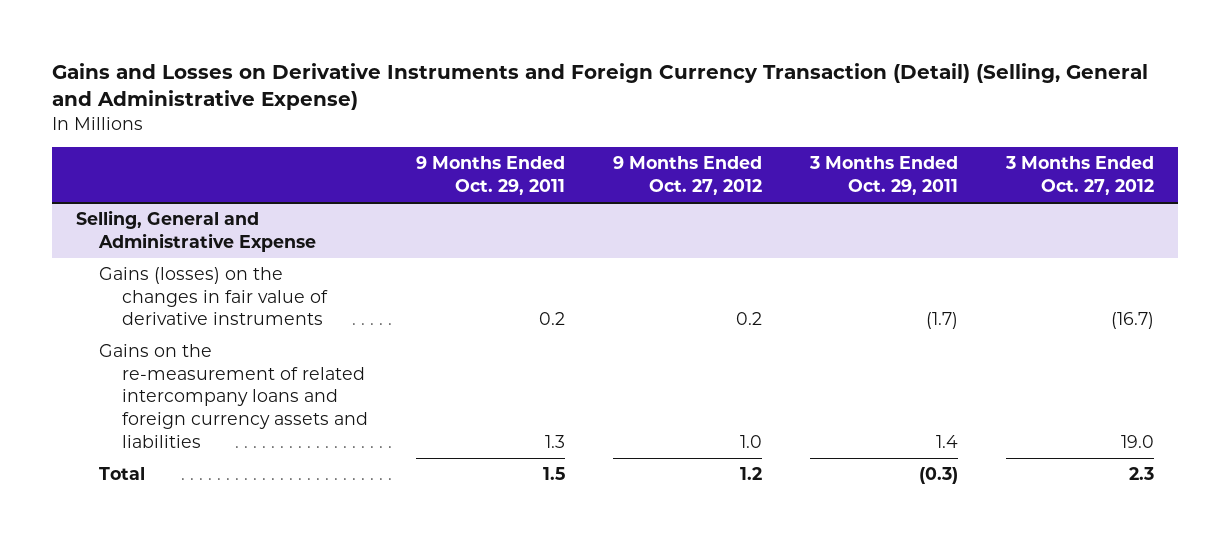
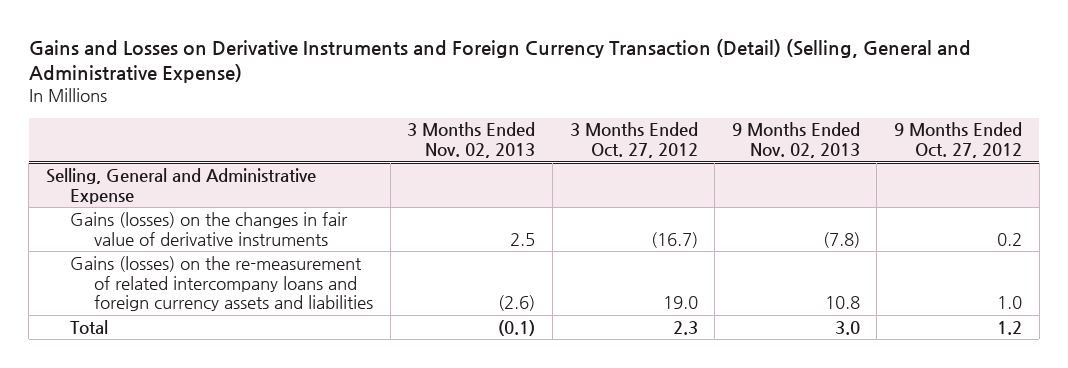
- | 9 Months Ended Oct. 29, 2011 | 9 Months Ended Oct. 27, 2012 | 3 Months Ended Oct. 29, 2011 | 3 Months Ended Oct. 27, 2012
+ | 3 Months Ended Nov. 02, 2013 | 3 Months Ended Oct. 27, 2012 | 9 Months Ended Nov. 02, 2013 | 9 Months Ended Oct. 27, 2012
@ Selling, General and Administrative Expense
- Gains on the re-measurement of related intercompany loans and foreign currency assets and liabilities | 1.3 | 1.0 | 1.4 | 19.0
+ Gains (losses) on the re-measurement of related intercompany loans and foreign currency assets and liabilities | (2.6) | 19.0 | 10.8 | 1.0

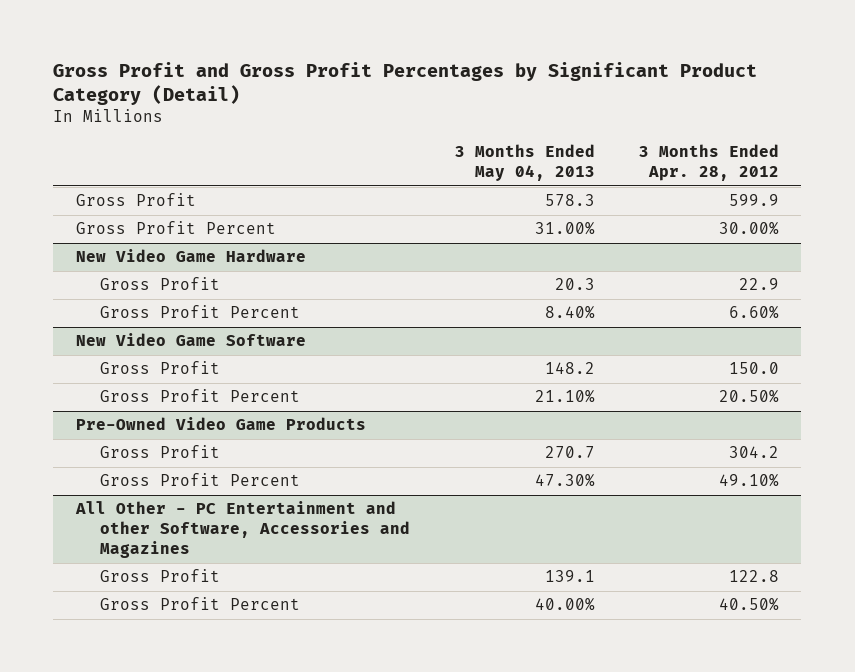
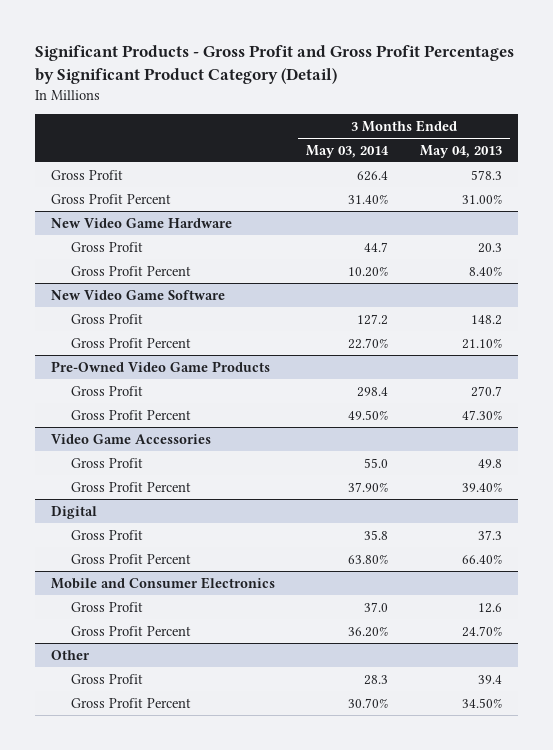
- Gross Profit and Gross Profit Percentages by Significant Product Category (Detail)
+ Significant Products - Gross Profit and Gross Profit Percentages by Significant Product Category (Detail)
- | 3 Months Ended May 04, 2013 | 3 Months Ended Apr. 28, 2012
+ | 3 Months Ended May 03, 2014 | 3 Months Ended May 04, 2013
- All Other - PC Entertainment and other Software, Accessories and Magazines
- Gross Profit | 139.1 | 122.8
- Gross Profit Percent | 40.00% | 40.50%
+ Video Game Accessories
+ Gross Profit | 55.0 | 49.8
+ Gross Profit Percent | 37.90% | 39.40%
+ Digital
+ Gross Profit | 35.8 | 37.3
+ Gross Profit Percent | 63.80% | 66.40%
+ Mobile and Consumer Electronics
+ Gross Profit | 37.0 | 12.6
+ Gross Profit Percent | 36.20% | 24.70%
+ Other
+ Gross Profit | 28.3 | 39.4
+ Gross Profit Percent | 30.70% | 34.50%

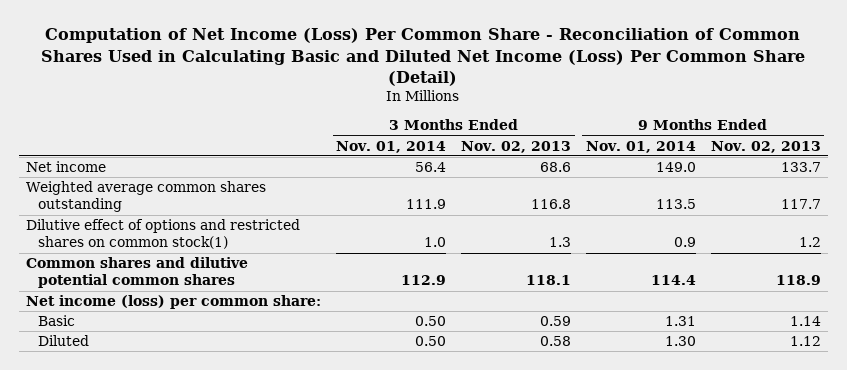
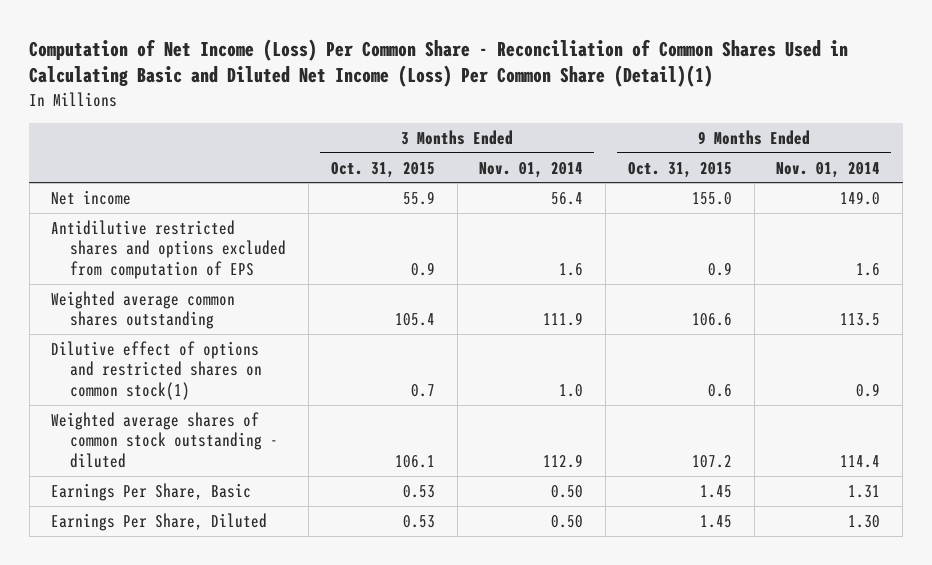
- Computation of Net Income (Loss) Per Common Share - Reconciliation of Common Shares Used in Calculating Basic and Diluted Net Income (Loss) Per Common Share (Detail)
+ Computation of Net Income (Loss) Per Common Share - Reconciliation of Common Shares Used in Calculating Basic and Diluted Net Income (Loss) Per Common Share (Detail)(1)
- | 3 Months Ended Nov. 01, 2014 | 3 Months Ended Nov. 02, 2013 | 9 Months Ended Nov. 01, 2014 | 9 Months Ended Nov. 02, 2013
+ | 3 Months Ended Oct. 31, 2015 | 3 Months Ended Nov. 01, 2014 | 9 Months Ended Oct. 31, 2015 | 9 Months Ended Nov. 01, 2014
+ Antidilutive restricted shares and options excluded from computation of EPS | 0.9 | 1.6 | 0.9 | 1.6
- Common shares and dilutive potential common shares | 112.9 | 118.1 | 114.4 | 118.9
- Net income (loss) per common share:
- Basic | 0.50 | 0.59 | 1.31 | 1.14
- Diluted | 0.50 | 0.58 | 1.30 | 1.12
+ Weighted average shares of common stock outstanding - diluted | 106.1 | 112.9 | 107.2 | 114.4
+ Earnings Per Share, Basic | 0.53 | 0.50 | 1.45 | 1.31
+ Earnings Per Share, Diluted | 0.53 | 0.50 | 1.45 | 1.30

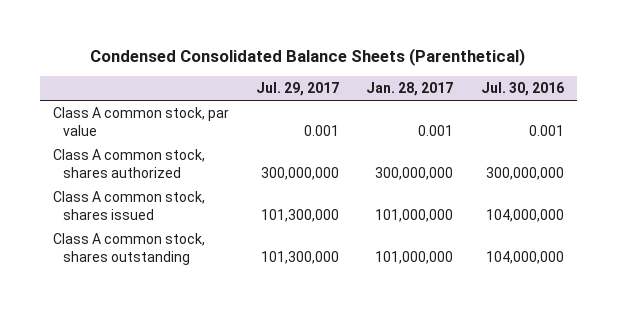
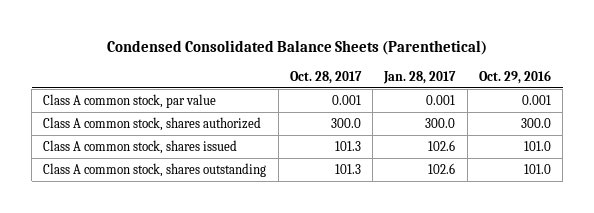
- | Jul. 29, 2017 | Jan. 28, 2017 | Jul. 30, 2016
+ | Oct. 28, 2017 | Jan. 28, 2017 | Oct. 29, 2016
- Class A common stock, shares authorized | 300,000,000 | 300,000,000 | 300,000,000
- Class A common stock, shares issued | 101,300,000 | 101,000,000 | 104,000,000
- Class A common stock, shares outstanding | 101,300,000 | 101,000,000 | 104,000,000
+ Class A common stock, shares authorized | 300.0 | 300.0 | 300.0
+ Class A common stock, shares issued | 101.3 | 102.6 | 101.0
+ Class A common stock, shares outstanding | 101.3 | 102.6 | 101.0

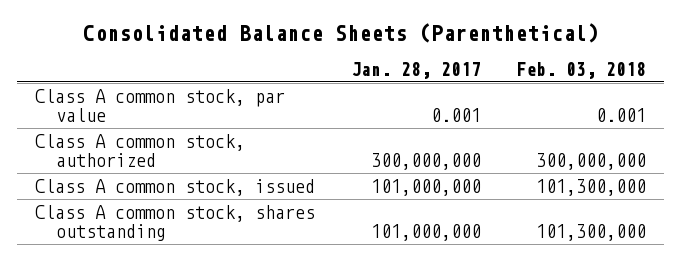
- Condensed Consolidated Balance Sheets (Parenthetical)
+ Consolidated Balance Sheets (Parenthetical)
- | Oct. 28, 2017 | Jan. 28, 2017 | Oct. 29, 2016
+ | Jan. 28, 2017 | Feb. 03, 2018
- Class A common stock, shares authorized | 300.0 | 300.0 | 300.0
- Class A common stock, shares issued | 101.3 | 102.6 | 101.0
- Class A common stock, shares outstanding | 101.3 | 102.6 | 101.0
+ Class A common stock, authorized | 300,000,000 | 300,000,000
+ Class A common stock, issued | 101,000,000 | 101,300,000
+ Class A common stock, shares outstanding | 101,000,000 | 101,300,000

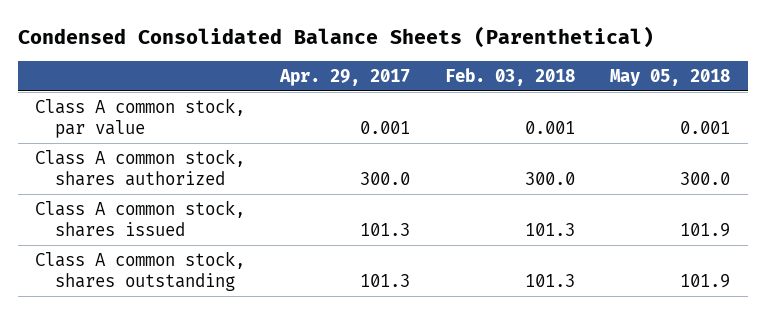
- Consolidated Balance Sheets (Parenthetical)
+ Condensed Consolidated Balance Sheets (Parenthetical)
- | Jan. 28, 2017 | Feb. 03, 2018
+ | Apr. 29, 2017 | Feb. 03, 2018 | May 05, 2018
- Class A common stock, authorized | 300,000,000 | 300,000,000
- Class A common stock, issued | 101,000,000 | 101,300,000
- Class A common stock, shares outstanding | 101,000,000 | 101,300,000
+ Class A common stock, shares authorized | 300.0 | 300.0 | 300.0
+ Class A common stock, shares issued | 101.3 | 101.3 | 101.9
+ Class A common stock, shares outstanding | 101.3 | 101.3 | 101.9

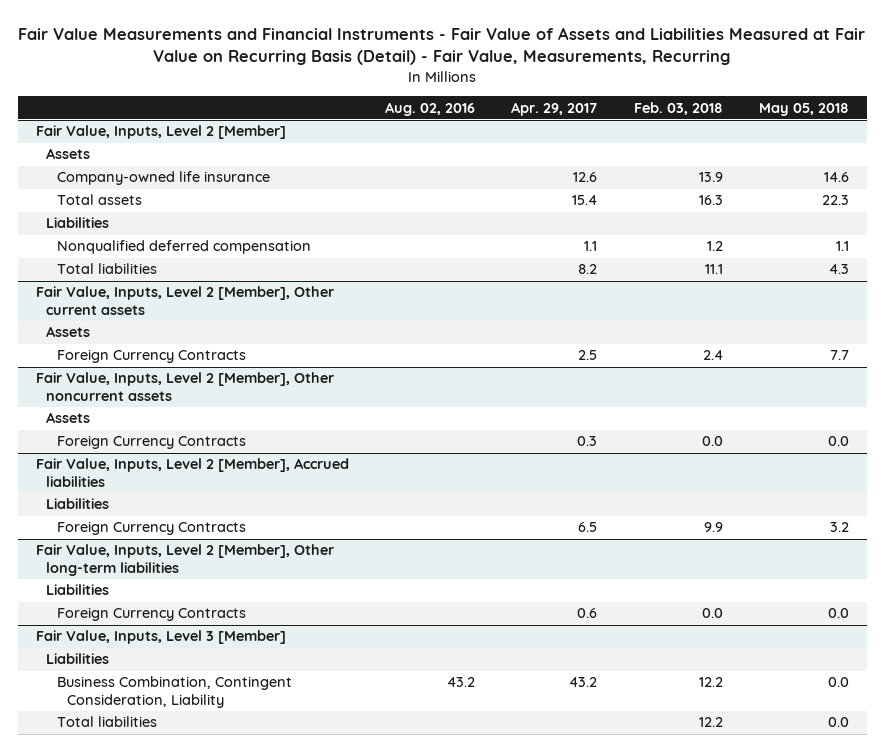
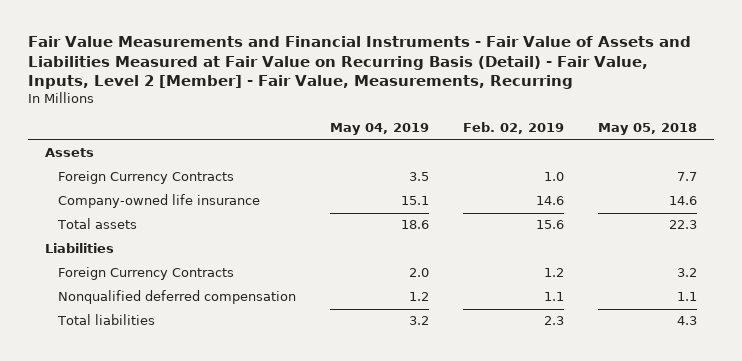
- Fair Value Measurements and Financial Instruments - Fair Value of Assets and Liabilities Measured at Fair Value on Recurring Basis (Detail) - Fair Value, Measurements, Recurring
+ Fair Value Measurements and Financial Instruments - Fair Value of Assets and Liabilities Measured at Fair Value on Recurring Basis (Detail) - Fair Value, Inputs, Level 2 [Member] - Fair Value, Measurements, Recurring
- | Aug. 02, 2016 | Apr. 29, 2017 | Feb. 03, 2018 | May 05, 2018
+ | May 04, 2019 | Feb. 02, 2019 | May 05, 2018
- Fair Value, Inputs, Level 2 [Member]
+ Foreign Currency Contracts | 3.5 | 1.0 | 7.7
+ Foreign Currency Contracts | 2.0 | 1.2 | 3.2
- Fair Value, Inputs, Level 2 [Member], Other current assets
- Assets
- Foreign Currency Contracts | | 2.5 | 2.4 | 7.7
- Fair Value, Inputs, Level 2 [Member], Other noncurrent assets
- Assets
- Foreign Currency Contracts | | 0.3 | 0.0 | 0.0
- Fair Value, Inputs, Level 2 [Member], Accrued liabilities
- Liabilities
- Foreign Currency Contracts | | 6.5 | 9.9 | 3.2
- Fair Value, Inputs, Level 2 [Member], Other long-term liabilities
- Liabilities
- Foreign Currency Contracts | | 0.6 | 0.0 | 0.0
- Fair Value, Inputs, Level 3 [Member]
- Liabilities
- Business Combination, Contingent Consideration, Liability | 43.2 | 43.2 | 12.2 | 0.0
- Total liabilities | | | 12.2 | 0.0

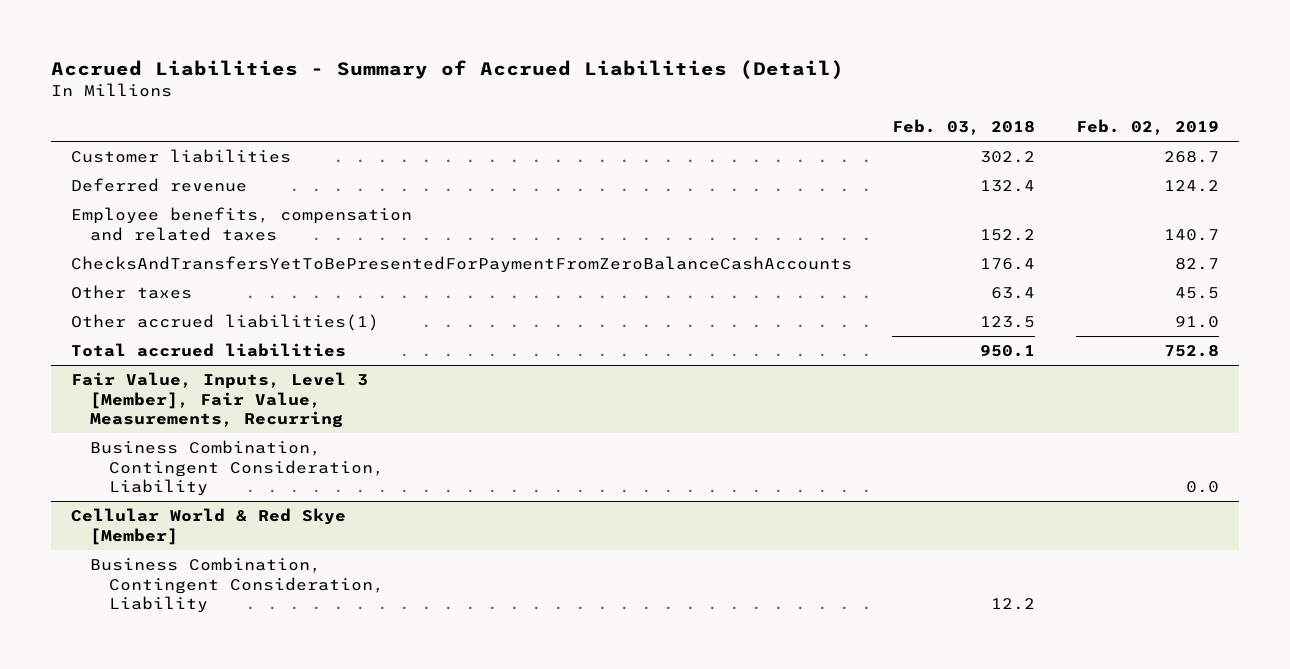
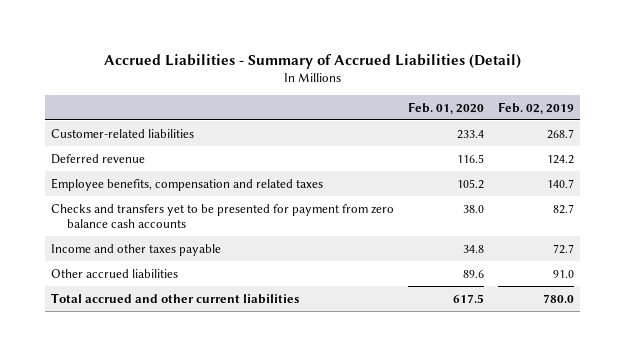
- | Feb. 03, 2018 | Feb. 02, 2019
+ | Feb. 01, 2020 | Feb. 02, 2019
- Customer liabilities | 302.2 | 268.7
+ Customer-related liabilities | 233.4 | 268.7
- ChecksAndTransfersYetToBePresentedForPaymentFromZeroBalanceCashAccounts | 176.4 | 82.7
- Other taxes | 63.4 | 45.5
- Other accrued liabilities(1) | 123.5 | 91.0
- Total accrued liabilities | 950.1 | 752.8
- Fair Value, Inputs, Level 3 [Member], Fair Value, Measurements, Recurring
- Business Combination, Contingent Consideration, Liability | | 0.0
- Cellular World & Red Skye [Member]
- Business Combination, Contingent Consideration, Liability | 12.2 |
+ Checks and transfers yet to be presented for payment from zero balance cash accounts | 38.0 | 82.7
+ Income and other taxes payable | 34.8 | 72.7
+ Other accrued liabilities | 89.6 | 91.0
+ Total accrued and other current liabilities | 617.5 | 780.0

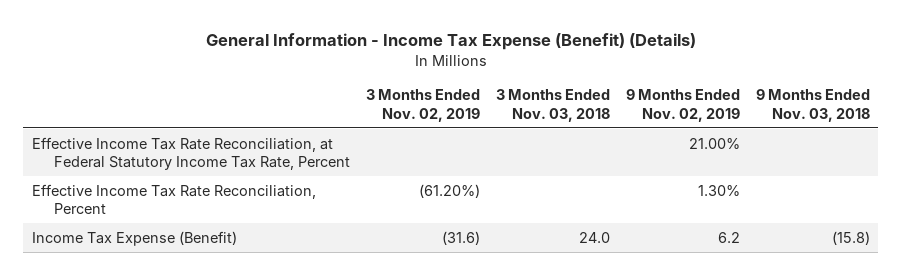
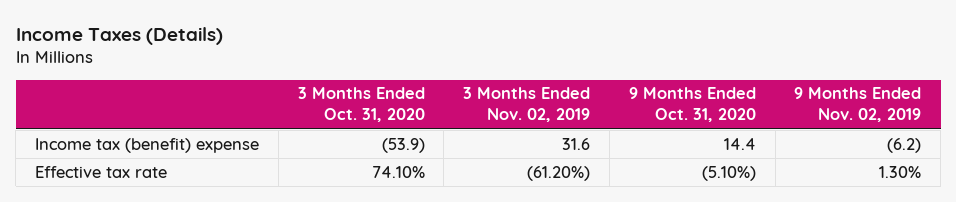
- General Information - Income Tax Expense (Benefit) (Details)
+ Income Taxes (Details)
- | 3 Months Ended Nov. 02, 2019 | 3 Months Ended Nov. 03, 2018 | 9 Months Ended Nov. 02, 2019 | 9 Months Ended Nov. 03, 2018
+ | 3 Months Ended Oct. 31, 2020 | 3 Months Ended Nov. 02, 2019 | 9 Months Ended Oct. 31, 2020 | 9 Months Ended Nov. 02, 2019
- Effective Income Tax Rate Reconciliation, at Federal Statutory Income Tax Rate, Percent | | | 21.00% |
- Effective Income Tax Rate Reconciliation, Percent | (61.20%) | | 1.30% |
- Income Tax Expense (Benefit) | (31.6) | 24.0 | 6.2 | (15.8)
+ Income tax (benefit) expense | (53.9) | 31.6 | 14.4 | (6.2)
+ Effective tax rate | 74.10% | (61.20%) | (5.10%) | 1.30%

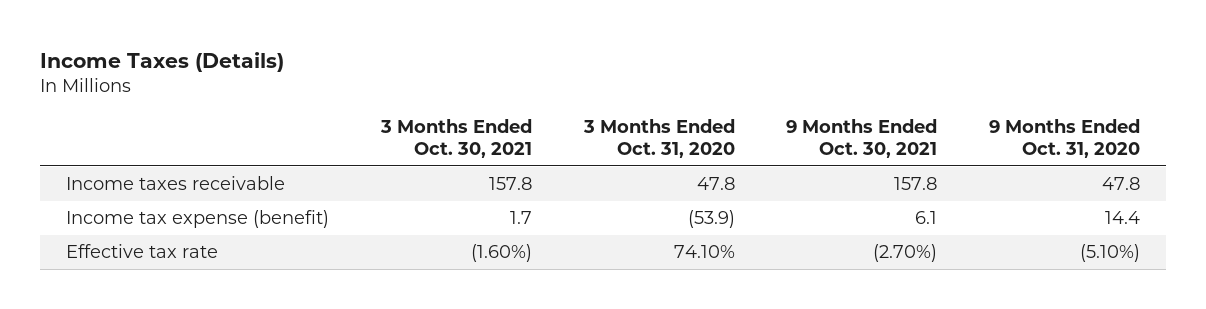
- | 3 Months Ended Oct. 31, 2020 | 3 Months Ended Nov. 02, 2019 | 9 Months Ended Oct. 31, 2020 | 9 Months Ended Nov. 02, 2019
+ | 3 Months Ended Oct. 30, 2021 | 3 Months Ended Oct. 31, 2020 | 9 Months Ended Oct. 30, 2021 | 9 Months Ended Oct. 31, 2020
- Income tax (benefit) expense | (53.9) | 31.6 | 14.4 | (6.2)
+ Income taxes receivable | 157.8 | 47.8 | 157.8 | 47.8
+ Income tax expense (benefit) | 1.7 | (53.9) | 6.1 | 14.4

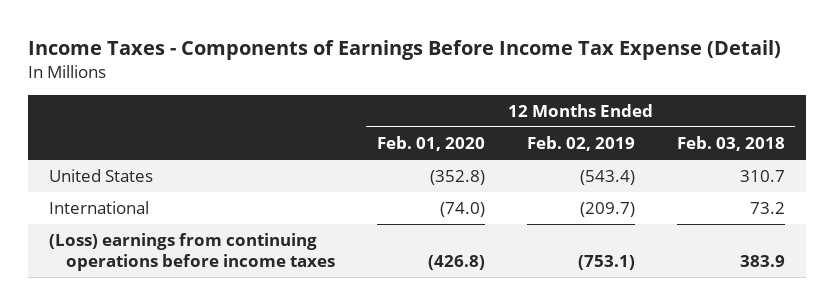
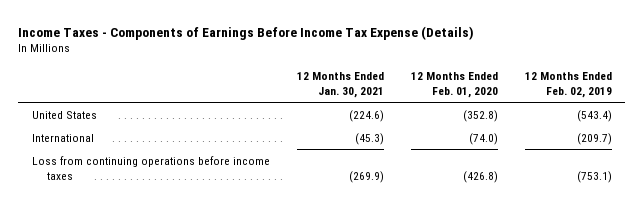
- Income Taxes - Components of Earnings Before Income Tax Expense (Detail)
+ Income Taxes - Components of Earnings Before Income Tax Expense (Details)
- | 12 Months Ended Feb. 01, 2020 | 12 Months Ended Feb. 02, 2019 | 12 Months Ended Feb. 03, 2018
+ | 12 Months Ended Jan. 30, 2021 | 12 Months Ended Feb. 01, 2020 | 12 Months Ended Feb. 02, 2019
- (Loss) earnings from continuing operations before income taxes | (426.8) | (753.1) | 383.9
+ Loss from continuing operations before income taxes | (269.9) | (426.8) | (753.1)

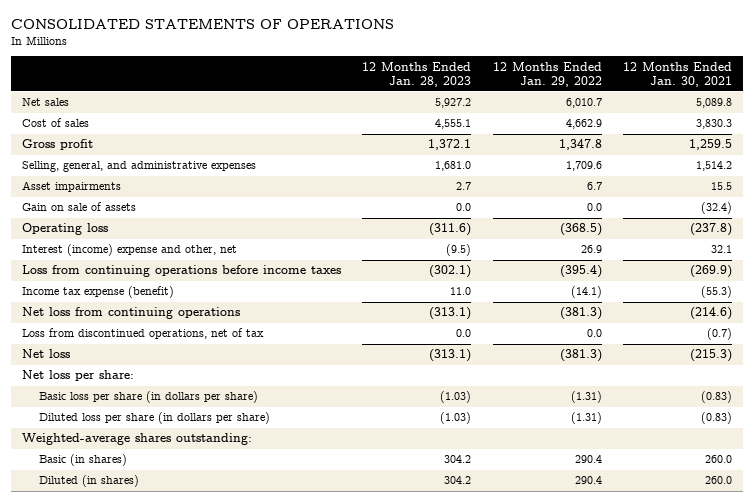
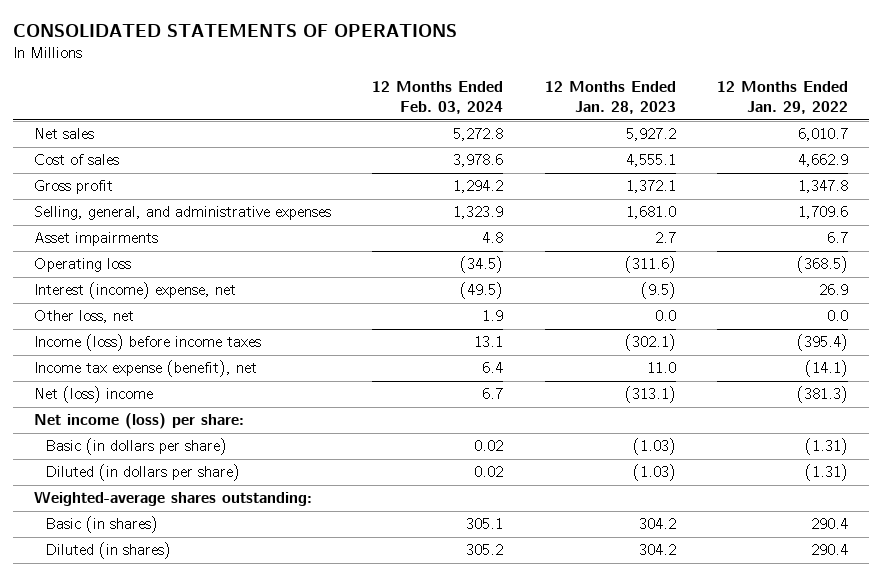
- | 12 Months Ended Jan. 28, 2023 | 12 Months Ended Jan. 29, 2022 | 12 Months Ended Jan. 30, 2021
+ | 12 Months Ended Feb. 03, 2024 | 12 Months Ended Jan. 28, 2023 | 12 Months Ended Jan. 29, 2022
- Gain on sale of assets | 0.0 | 0.0 | (32.4)
- Interest (income) expense and other, net | (9.5) | 26.9 | 32.1
- Loss from continuing operations before income taxes | (302.1) | (395.4) | (269.9)
- Income tax expense (benefit) | 11.0 | (14.1) | (55.3)
- Net loss from continuing operations | (313.1) | (381.3) | (214.6)
- Loss from discontinued operations, net of tax | 0.0 | 0.0 | (0.7)
- Net loss | (313.1) | (381.3) | (215.3)
- Net loss per share:
- Basic loss per share (in dollars per share) | (1.03) | (1.31) | (0.83)
- Diluted loss per share (in dollars per share) | (1.03) | (1.31) | (0.83)
+ Interest (income) expense, net | (49.5) | (9.5) | 26.9
+ Other loss, net | 1.9 | 0.0 | 0.0
+ Income (loss) before income taxes | 13.1 | (302.1) | (395.4)
+ Income tax expense (benefit), net | 6.4 | 11.0 | (14.1)
+ Net (loss) income | 6.7 | (313.1) | (381.3)
+ Net income (loss) per share:
+ Basic (in dollars per share) | 0.02 | (1.03) | (1.31)
+ Diluted (in dollars per share) | 0.02 | (1.03) | (1.31)

